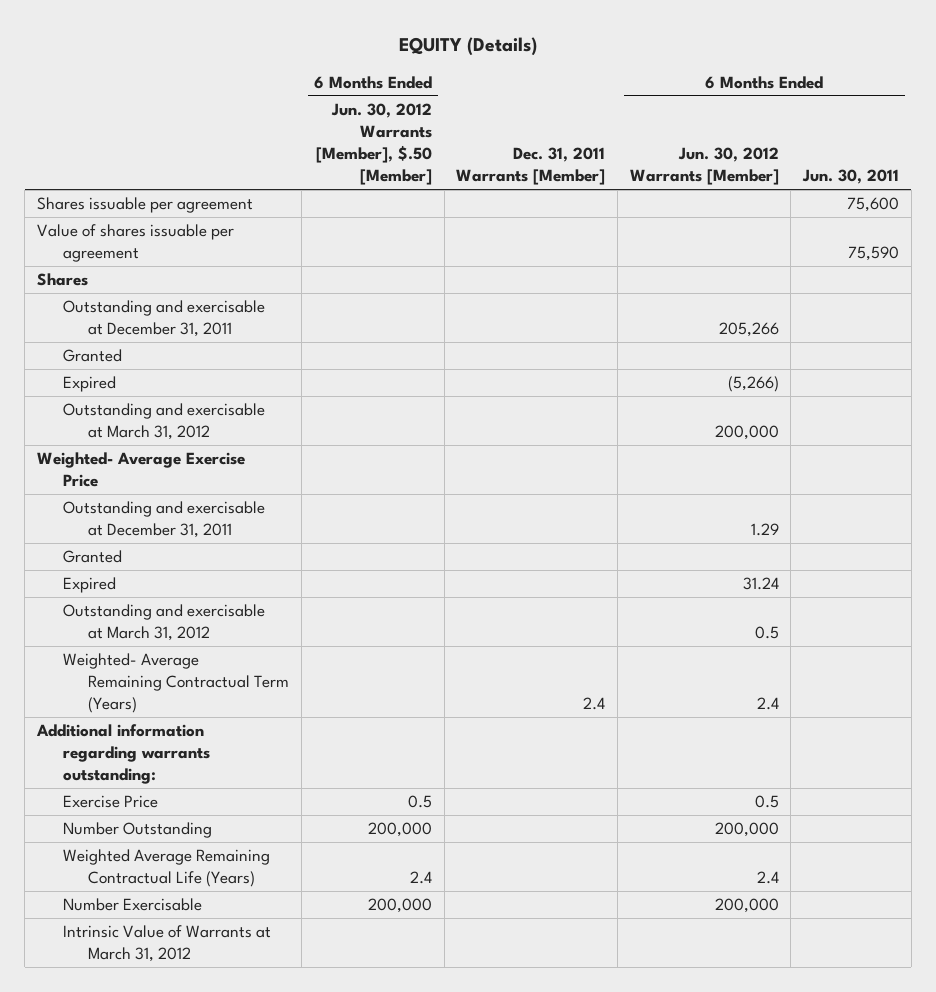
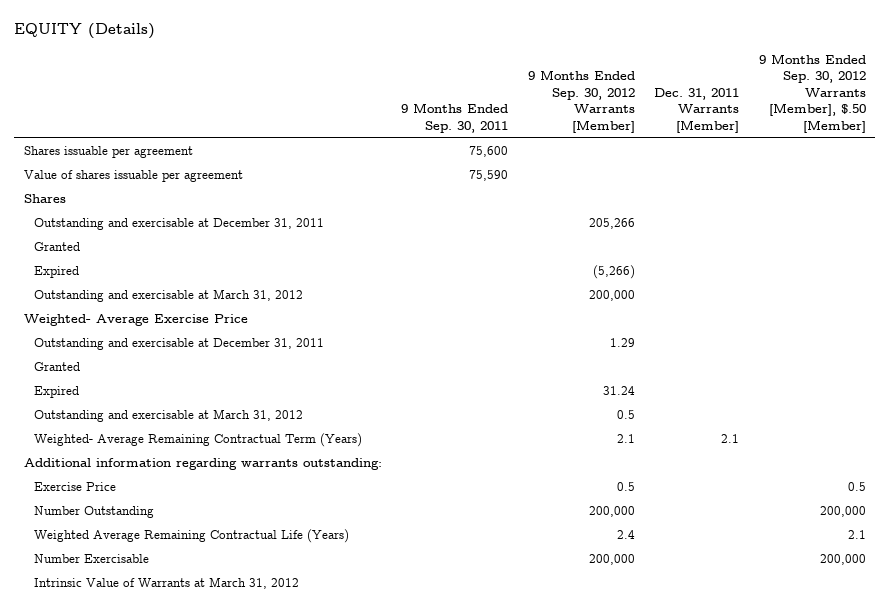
- | 6 Months Ended Jun. 30, 2012 Warrants [Member], $.50 [Member] | Dec. 31, 2011 Warrants [Member] | 6 Months Ended Jun. 30, 2012 Warrants [Member] | 6 Months Ended Jun. 30, 2011
+ | 9 Months Ended Sep. 30, 2011 | 9 Months Ended Sep. 30, 2012 Warrants [Member] | Dec. 31, 2011 Warrants [Member] | 9 Months Ended Sep. 30, 2012 Warrants [Member], $.50 [Member]
- Weighted- Average Remaining Contractual Term (Years) | | 2.4 | 2.4 |
+ Weighted- Average Remaining Contractual Term (Years) | | 2.1 | 2.1 |

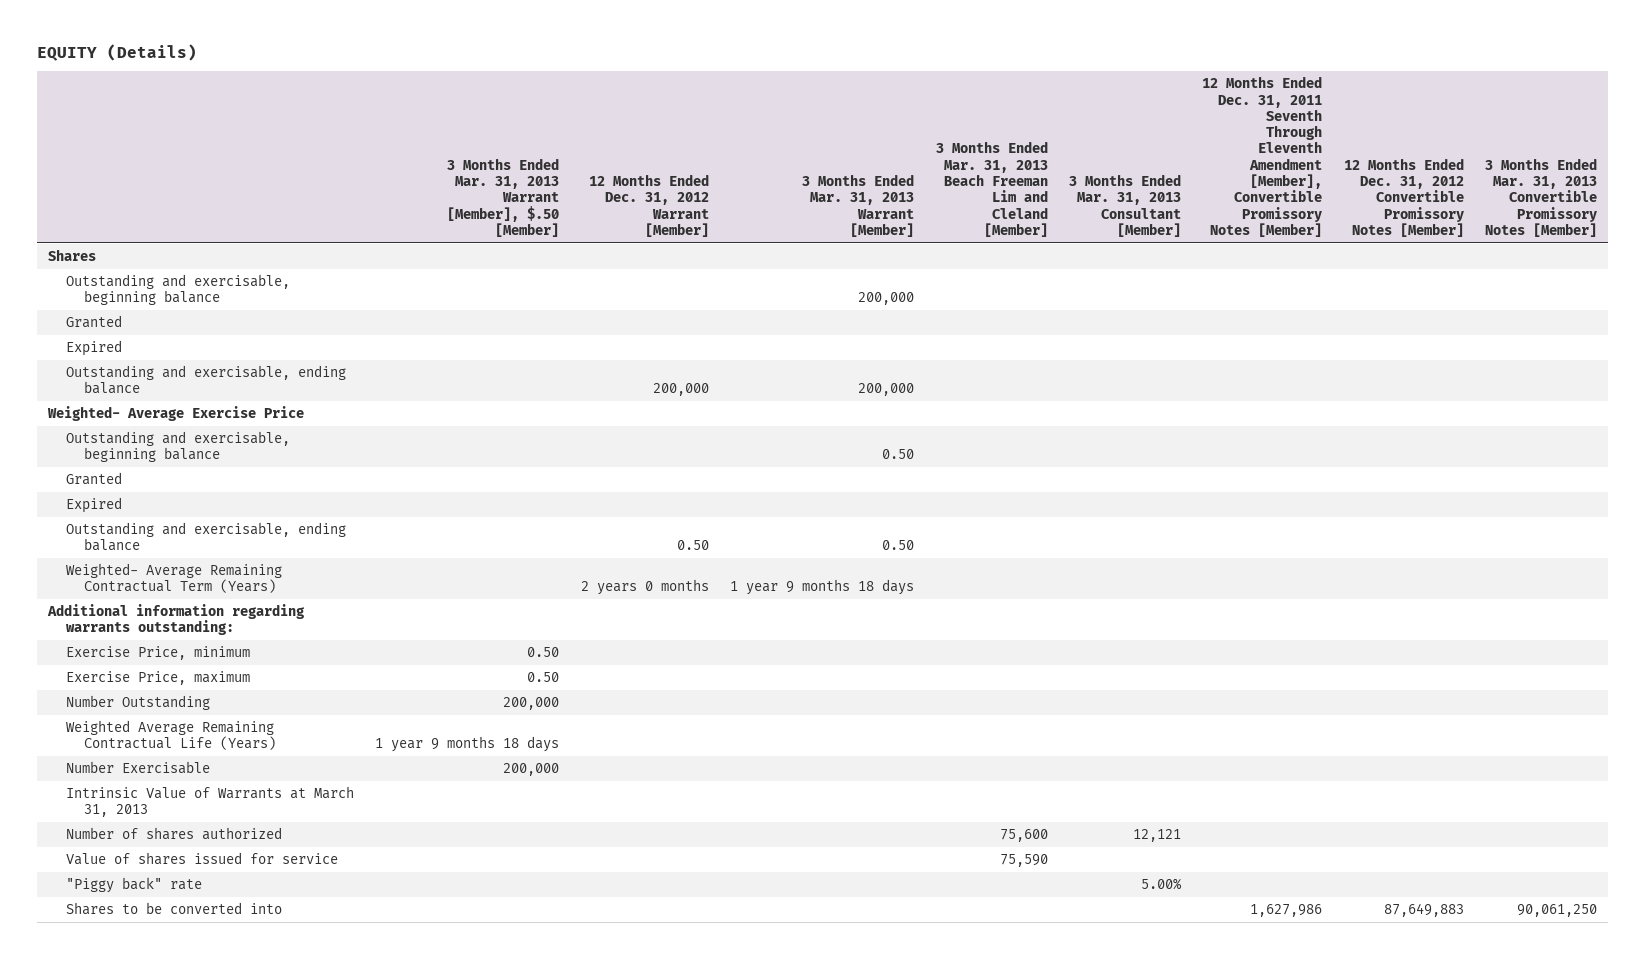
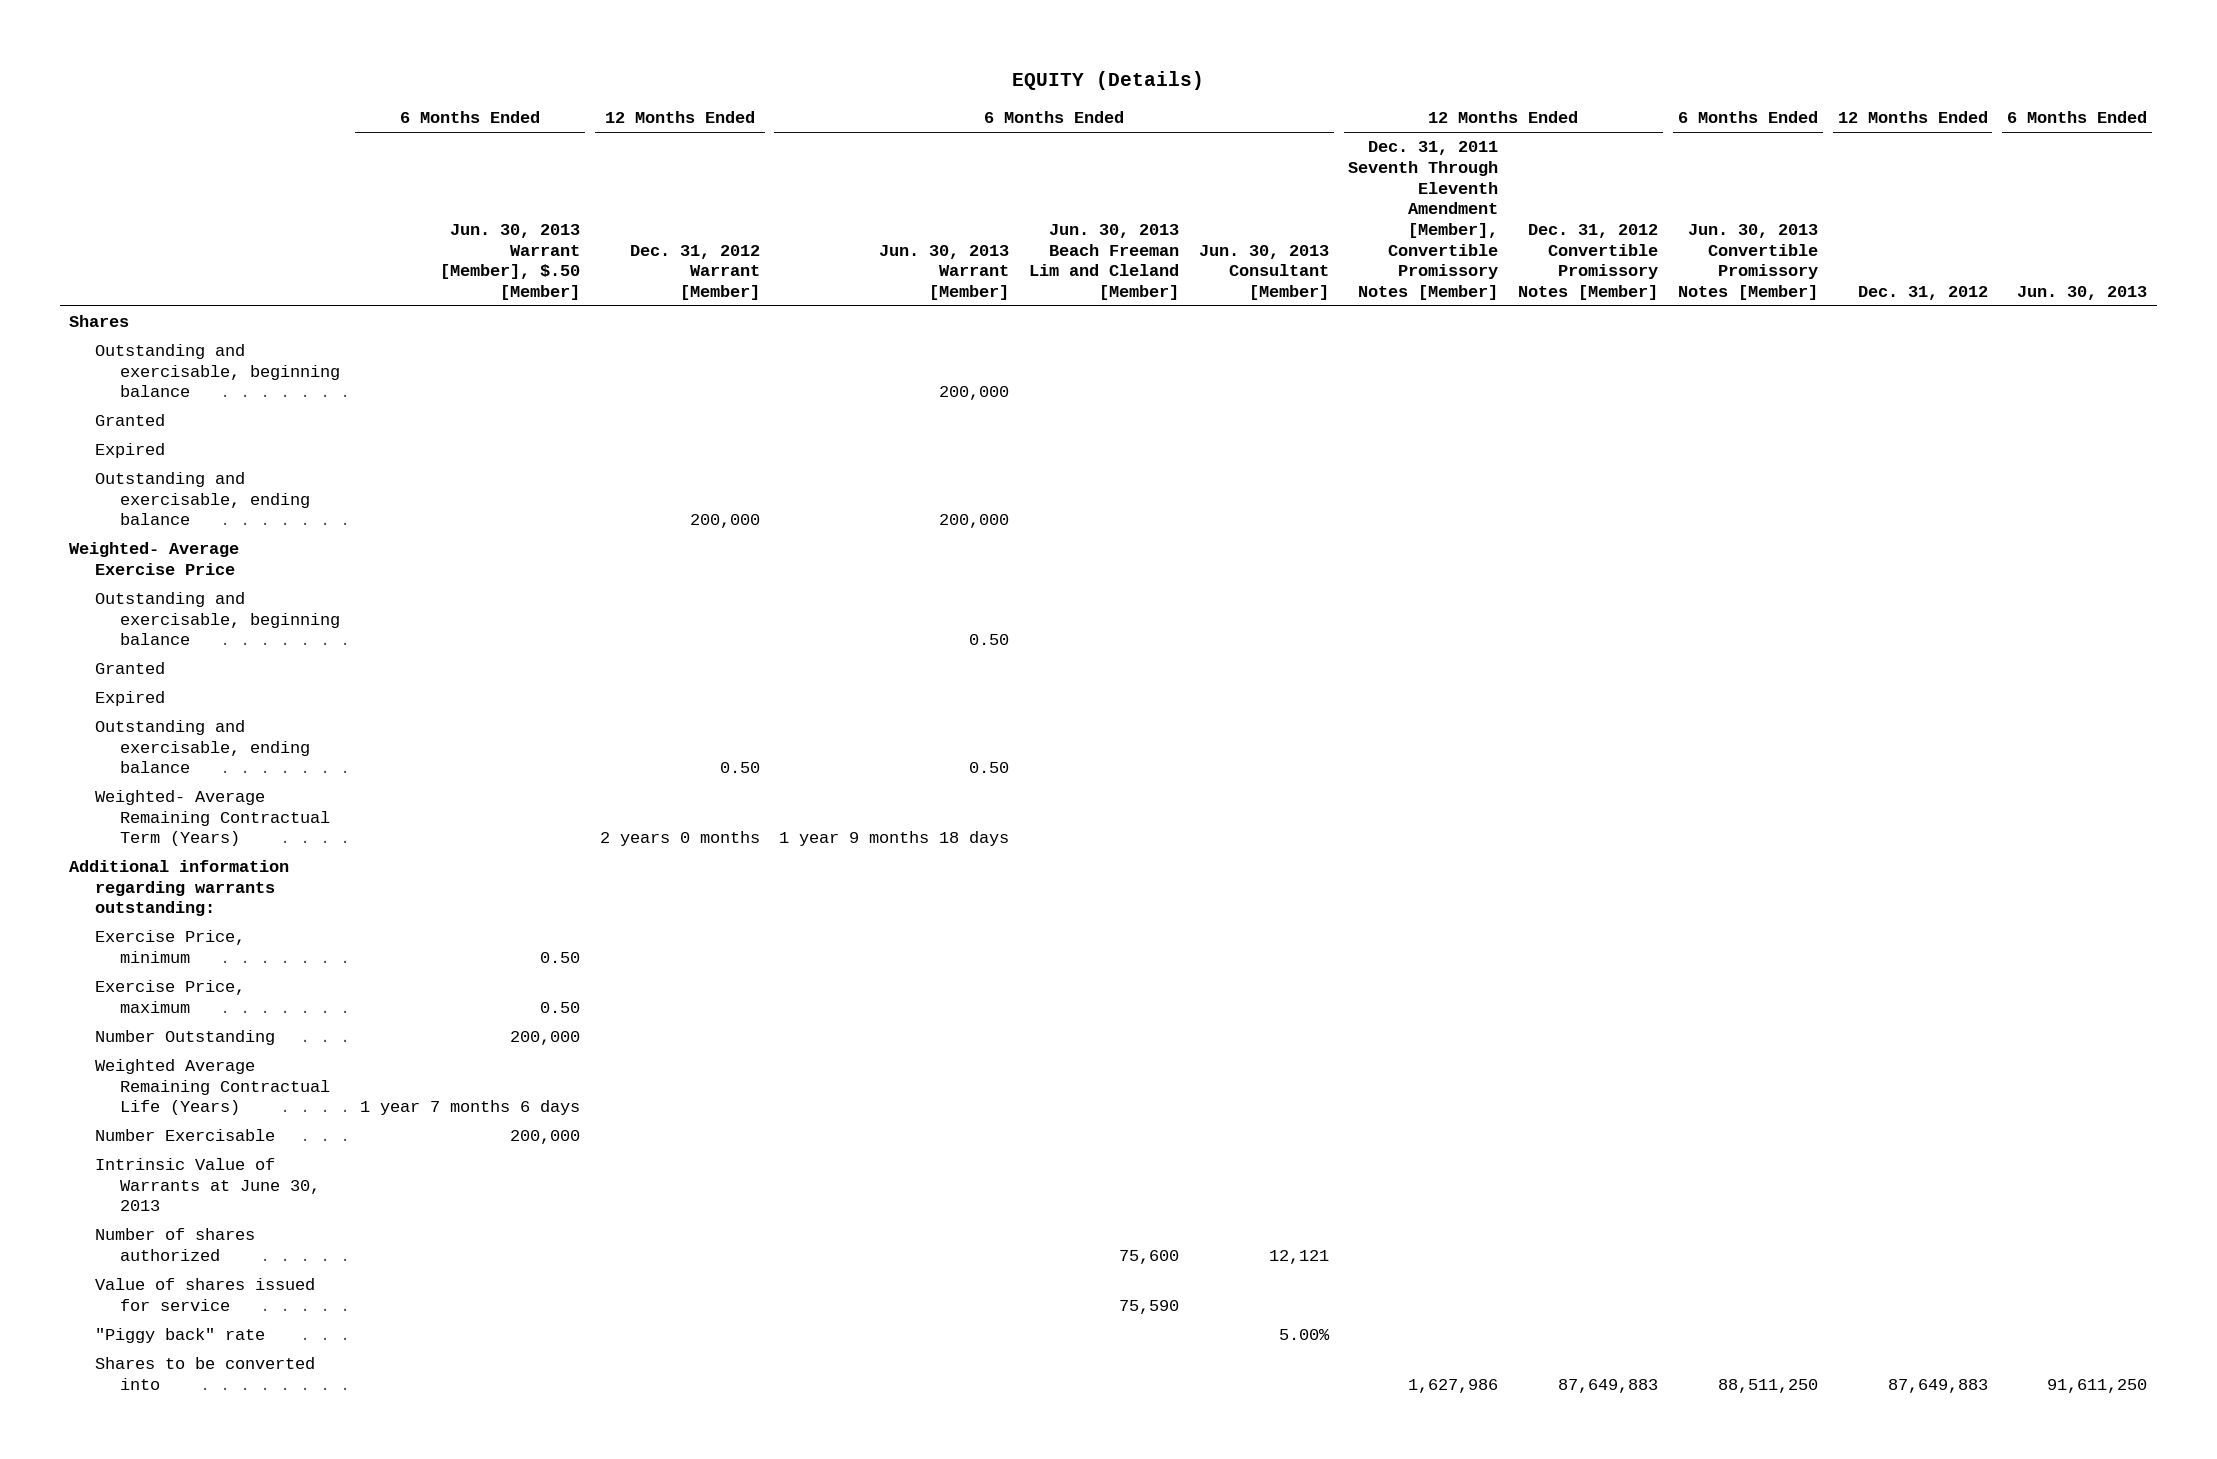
- | 3 Months Ended Mar. 31, 2013 Warrant [Member], $.50 [Member] | 12 Months Ended Dec. 31, 2012 Warrant [Member] | 3 Months Ended Mar. 31, 2013 Warrant [Member] | 3 Months Ended Mar. 31, 2013 Beach Freeman Lim and Cleland [Member] | 3 Months Ended Mar. 31, 2013 Consultant [Member] | 12 Months Ended Dec. 31, 2011 Seventh Through Eleventh Amendment [Member], Convertible Promissory Notes [Member] | 12 Months Ended Dec. 31, 2012 Convertible Promissory Notes [Member] | 3 Months Ended Mar. 31, 2013 Convertible Promissory Notes [Member]
+ | 6 Months Ended Jun. 30, 2013 Warrant [Member], $.50 [Member] | 12 Months Ended Dec. 31, 2012 Warrant [Member] | 6 Months Ended Jun. 30, 2013 Warrant [Member] | 6 Months Ended Jun. 30, 2013 Beach Freeman Lim and Cleland [Member] | 6 Months Ended Jun. 30, 2013 Consultant [Member] | 12 Months Ended Dec. 31, 2011 Seventh Through Eleventh Amendment [Member], Convertible Promissory Notes [Member] | 12 Months Ended Dec. 31, 2012 Convertible Promissory Notes [Member] | 6 Months Ended Jun. 30, 2013 Convertible Promissory Notes [Member] | 12 Months Ended Dec. 31, 2012 | 6 Months Ended Jun. 30, 2013
- Intrinsic Value of Warrants at March 31, 2013
+ Intrinsic Value of Warrants at June 30, 2013

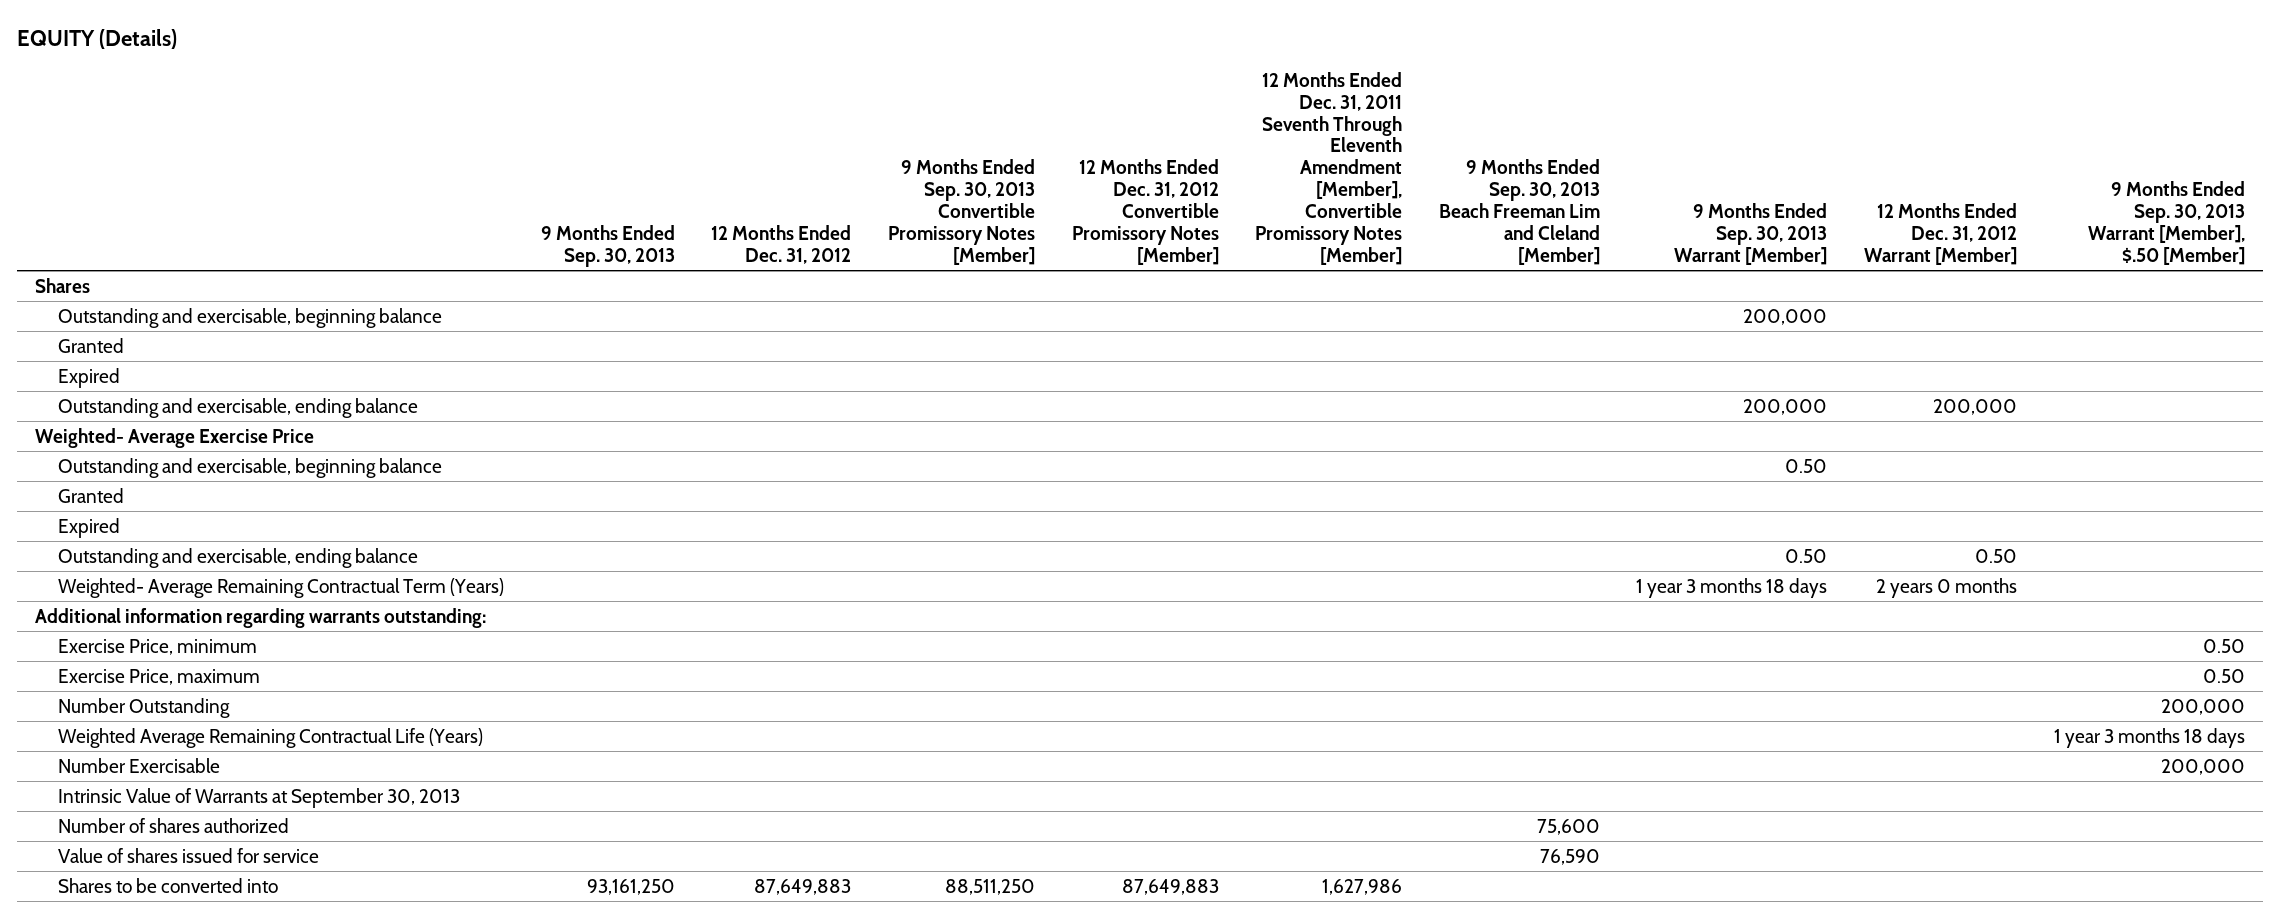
- | 6 Months Ended Jun. 30, 2013 Warrant [Member], $.50 [Member] | 12 Months Ended Dec. 31, 2012 Warrant [Member] | 6 Months Ended Jun. 30, 2013 Warrant [Member] | 6 Months Ended Jun. 30, 2013 Beach Freeman Lim and Cleland [Member] | 6 Months Ended Jun. 30, 2013 Consultant [Member] | 12 Months Ended Dec. 31, 2011 Seventh Through Eleventh Amendment [Member], Convertible Promissory Notes [Member] | 12 Months Ended Dec. 31, 2012 Convertible Promissory Notes [Member] | 6 Months Ended Jun. 30, 2013 Convertible Promissory Notes [Member] | 12 Months Ended Dec. 31, 2012 | 6 Months Ended Jun. 30, 2013
+ | 9 Months Ended Sep. 30, 2013 | 12 Months Ended Dec. 31, 2012 | 9 Months Ended Sep. 30, 2013 Convertible Promissory Notes [Member] | 12 Months Ended Dec. 31, 2012 Convertible Promissory Notes [Member] | 12 Months Ended Dec. 31, 2011 Seventh Through Eleventh Amendment [Member], Convertible Promissory Notes [Member] | 9 Months Ended Sep. 30, 2013 Beach Freeman Lim and Cleland [Member] | 9 Months Ended Sep. 30, 2013 Warrant [Member] | 12 Months Ended Dec. 31, 2012 Warrant [Member] | 9 Months Ended Sep. 30, 2013 Warrant [Member], $.50 [Member]
- Intrinsic Value of Warrants at June 30, 2013
+ Intrinsic Value of Warrants at September 30, 2013
- "Piggy back" rate | | | | | 5.00% | | | | |

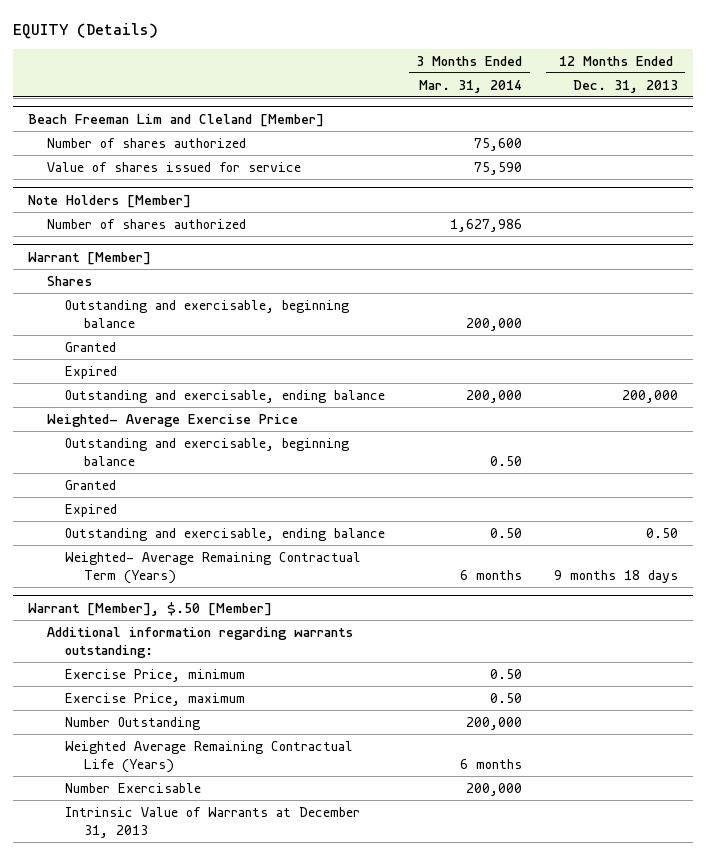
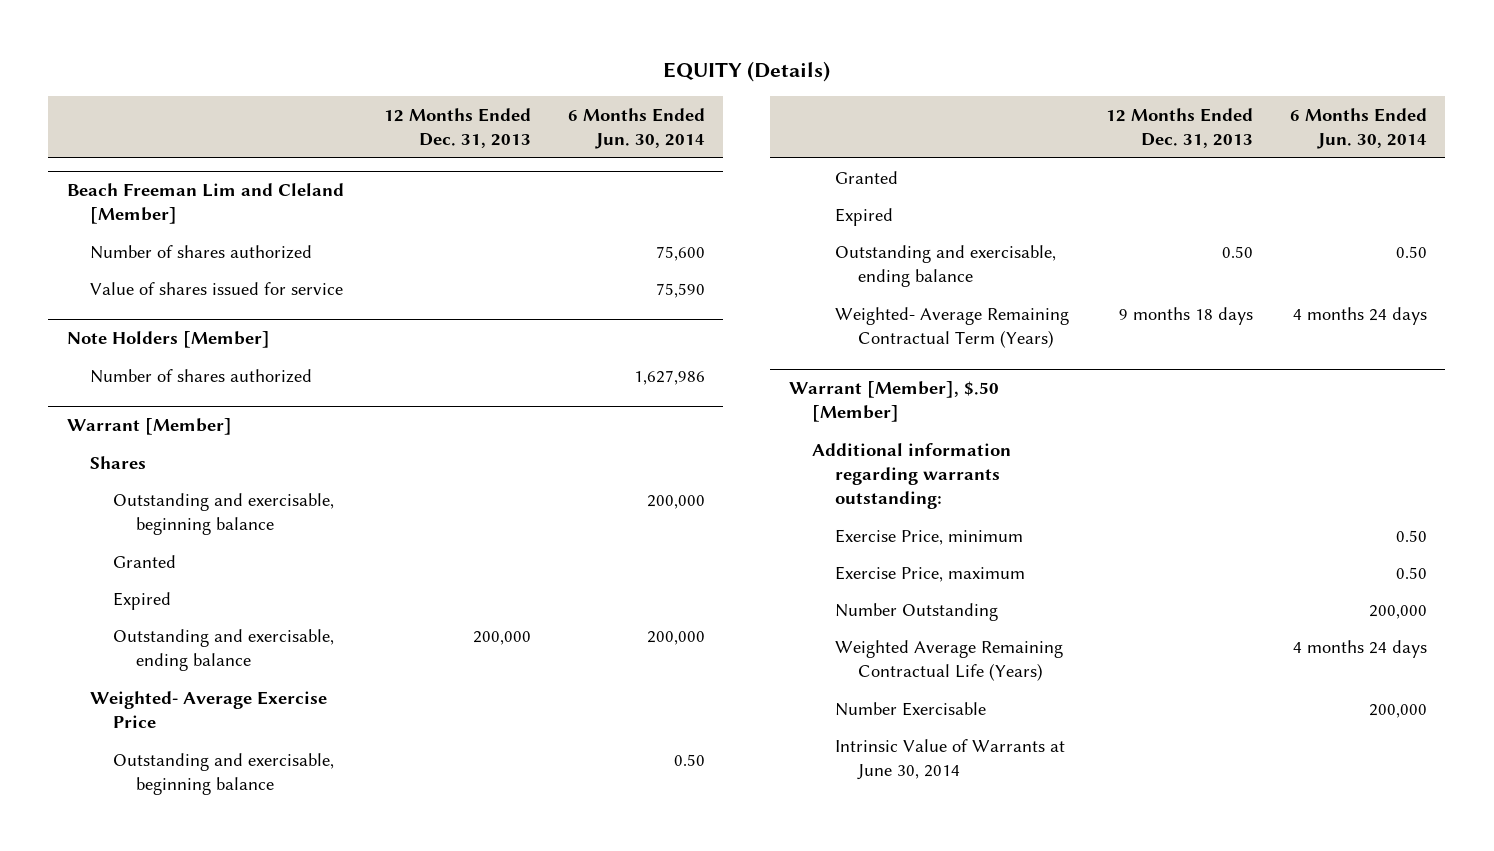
- | 3 Months Ended Mar. 31, 2014 | 12 Months Ended Dec. 31, 2013
+ | 12 Months Ended Dec. 31, 2013 | 6 Months Ended Jun. 30, 2014
@ Warrant [Member], $.50 [Member]
- Intrinsic Value of Warrants at December 31, 2013
+ Intrinsic Value of Warrants at June 30, 2014

